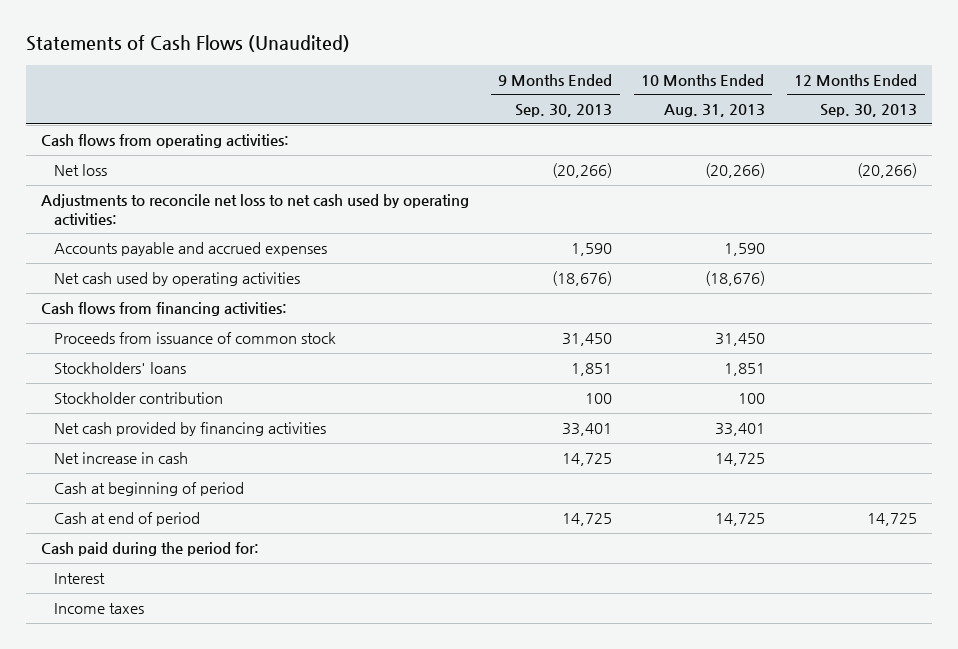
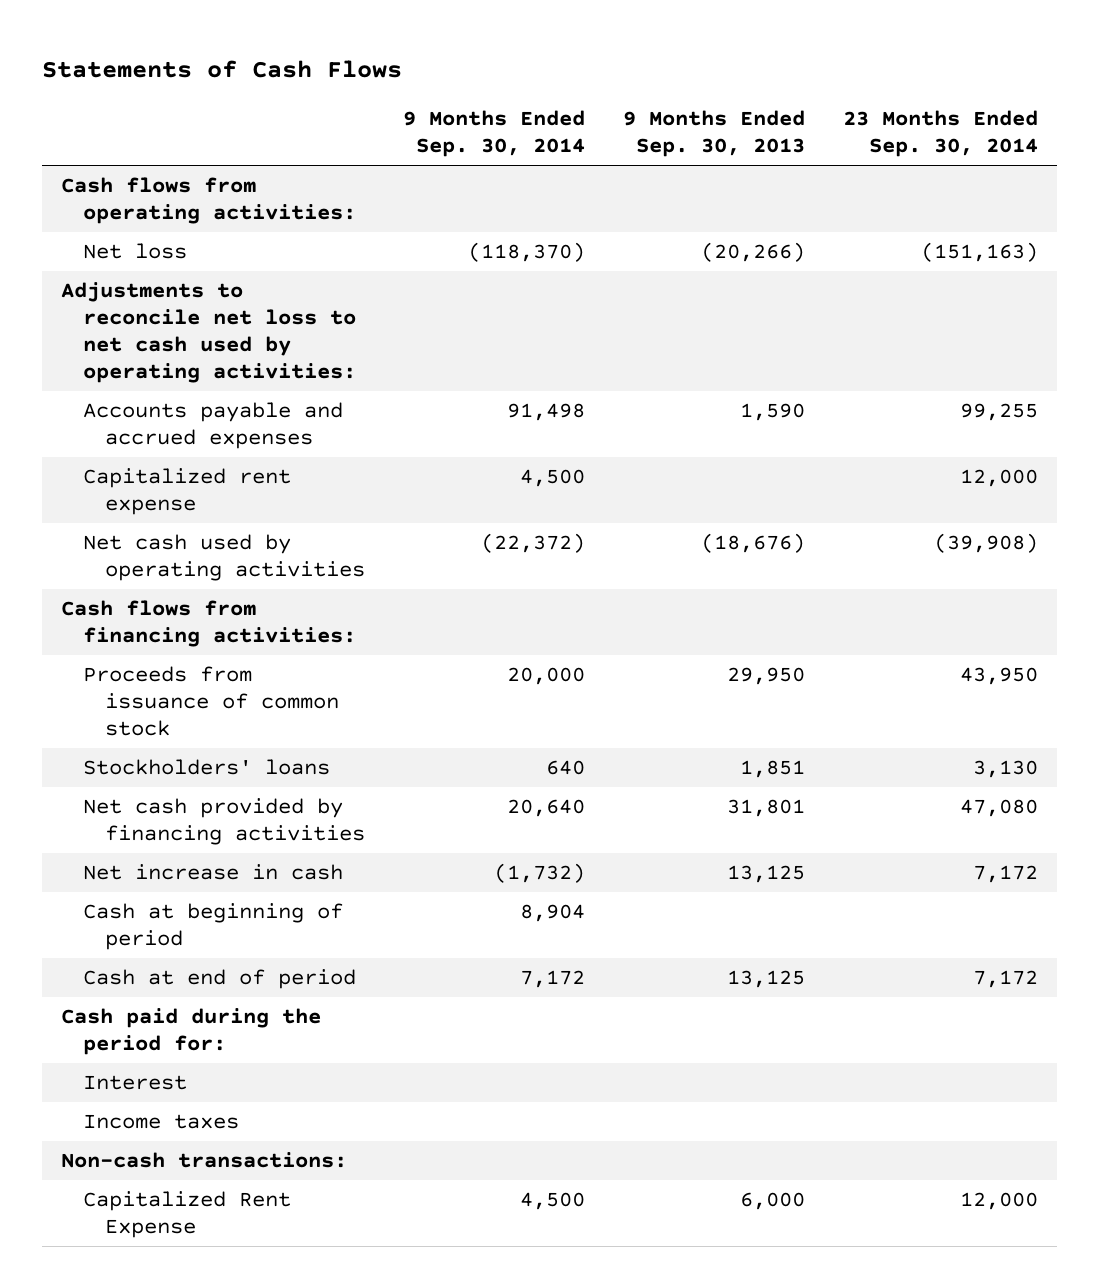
- Statements of Cash Flows (Unaudited)
+ Statements of Cash Flows
- | 9 Months Ended Sep. 30, 2013 | 10 Months Ended Aug. 31, 2013 | 12 Months Ended Sep. 30, 2013
+ | 9 Months Ended Sep. 30, 2014 | 9 Months Ended Sep. 30, 2013 | 23 Months Ended Sep. 30, 2014
+ Capitalized rent expense | 4,500 | | 12,000
- Proceeds from issuance of common stock | 31,450 | 31,450 |
+ Proceeds from issuance of common stock | 20,000 | 29,950 | 43,950
- Stockholder contribution | 100 | 100 |
- Net cash provided by financing activities | 33,401 | 33,401 |
- Net increase in cash | 14,725 | 14,725 |
+ Net cash provided by financing activities | 20,640 | 31,801 | 47,080
+ Net increase in cash | (1,732) | 13,125 | 7,172
- Cash at end of period | 14,725 | 14,725 | 14,725
+ Cash at end of period | 7,172 | 13,125 | 7,172
+ Non-cash transactions:
+ Capitalized Rent Expense | 4,500 | 6,000 | 12,000

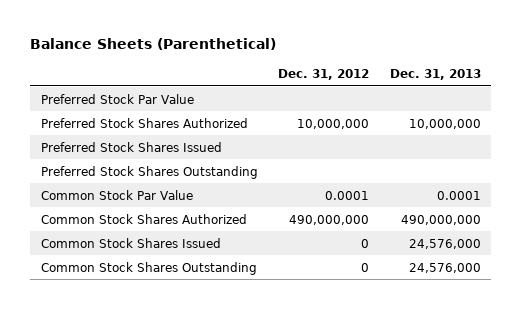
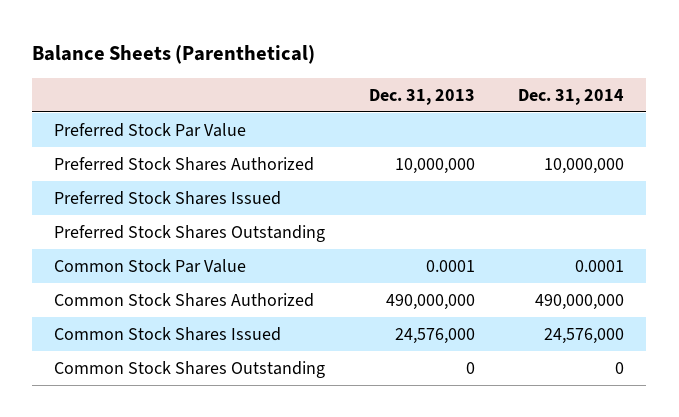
- | Dec. 31, 2012 | Dec. 31, 2013
+ | Dec. 31, 2013 | Dec. 31, 2014
- Common Stock Shares Outstanding | 0 | 24,576,000
+ Common Stock Shares Outstanding | 0 | 0

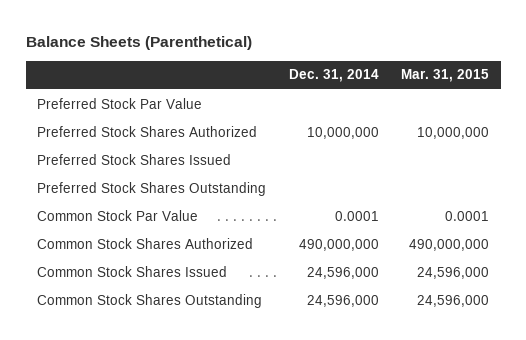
- | Dec. 31, 2013 | Dec. 31, 2014
+ | Dec. 31, 2014 | Mar. 31, 2015
- Common Stock Shares Issued | 24,576,000 | 24,576,000
- Common Stock Shares Outstanding | 0 | 0
+ Common Stock Shares Issued | 24,596,000 | 24,596,000
+ Common Stock Shares Outstanding | 24,596,000 | 24,596,000

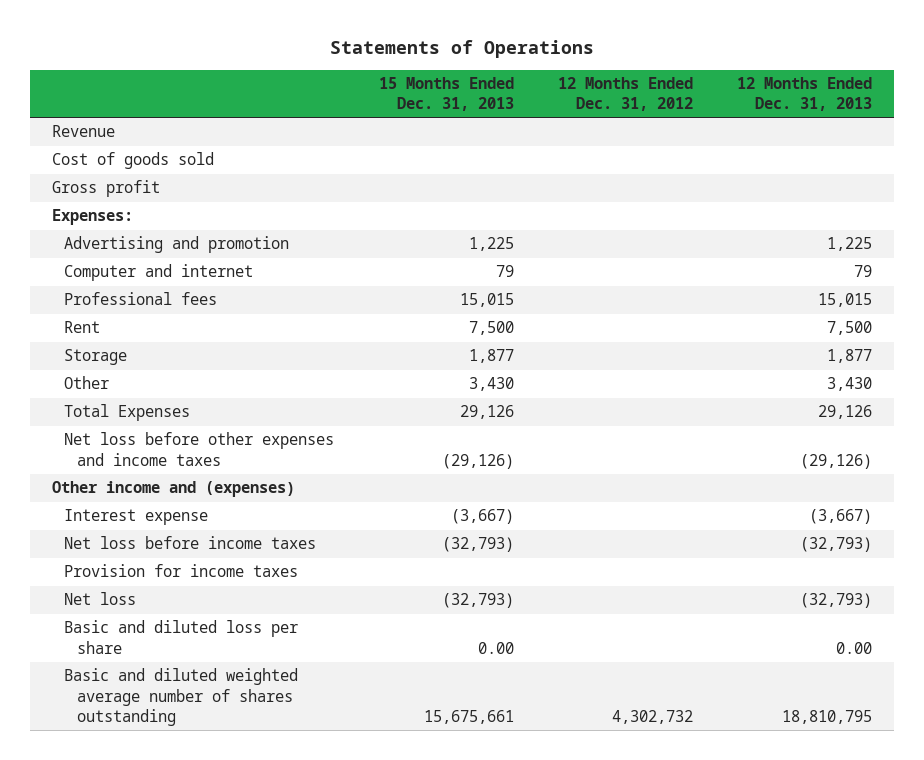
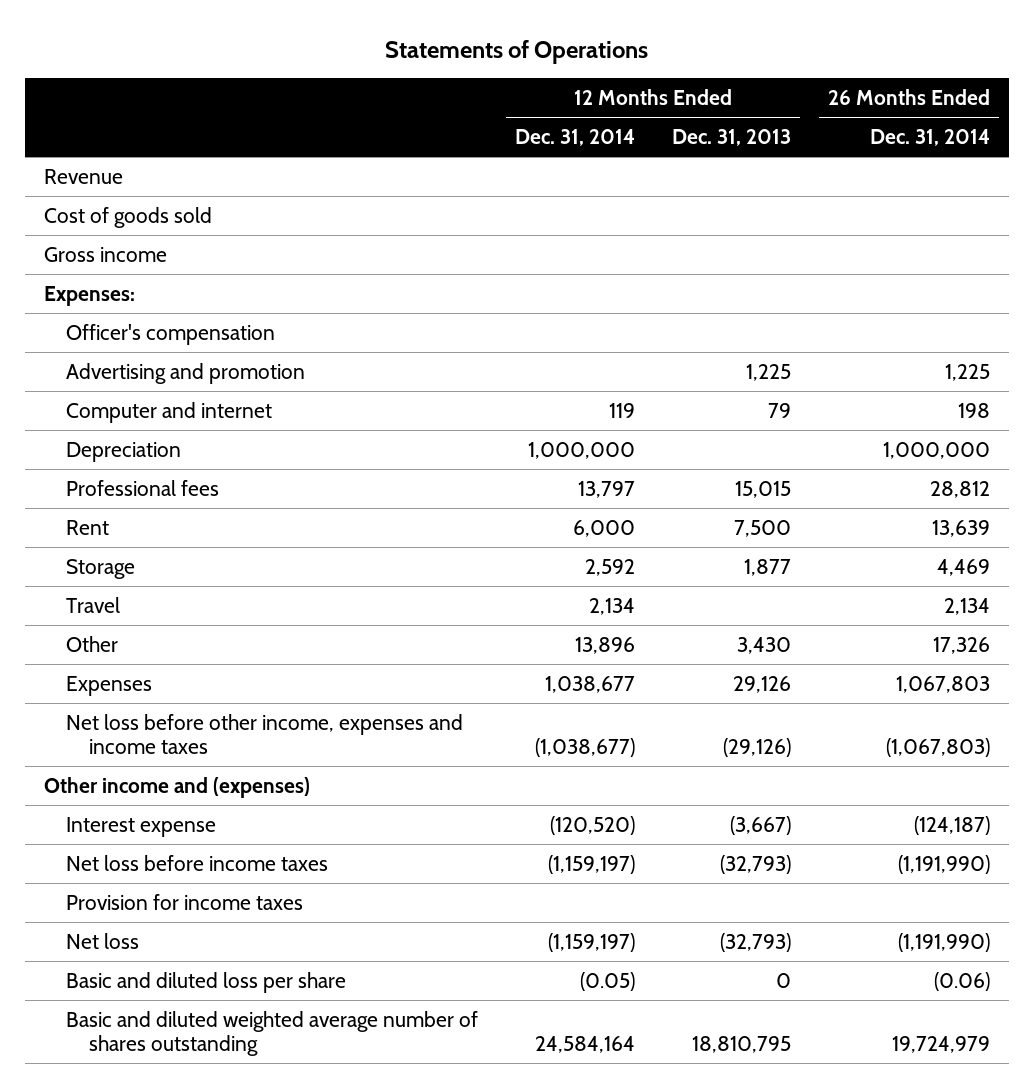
- | 15 Months Ended Dec. 31, 2013 | 12 Months Ended Dec. 31, 2012 | 12 Months Ended Dec. 31, 2013
+ | 12 Months Ended Dec. 31, 2014 | 12 Months Ended Dec. 31, 2013 | 26 Months Ended Dec. 31, 2014
- Gross profit
+ Gross income
+ Officer's compensation
+ Depreciation | 1,000,000 | | 1,000,000
+ Travel | 2,134 | | 2,134
- Total Expenses | 29,126 | | 29,126
- Net loss before other expenses and income taxes | (29,126) | | (29,126)
+ Expenses | 1,038,677 | 29,126 | 1,067,803
+ Net loss before other income, expenses and income taxes | (1,038,677) | (29,126) | (1,067,803)
- Basic and diluted loss per share | 0.00 | | 0.00
+ Basic and diluted loss per share | (0.05) | 0 | (0.06)

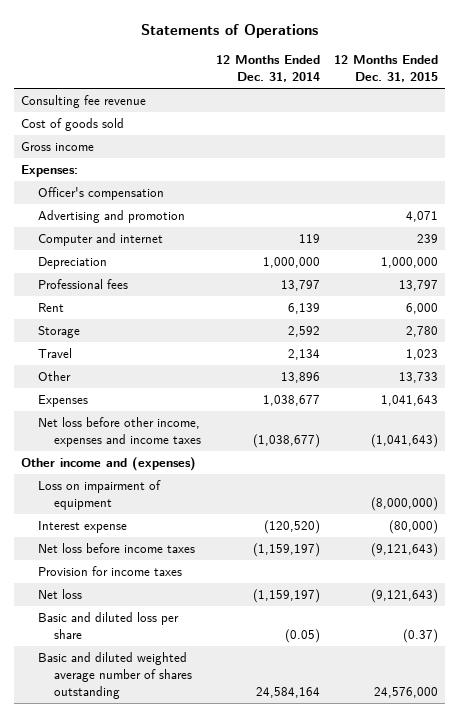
- | 12 Months Ended Dec. 31, 2014 | 12 Months Ended Dec. 31, 2013 | 26 Months Ended Dec. 31, 2014
+ | 12 Months Ended Dec. 31, 2014 | 12 Months Ended Dec. 31, 2015
- Revenue
+ Consulting fee revenue
- Rent | 6,000 | 7,500 | 13,639
+ Rent | 6,139 | 6,000
+ Loss on impairment of equipment | | (8,000,000)

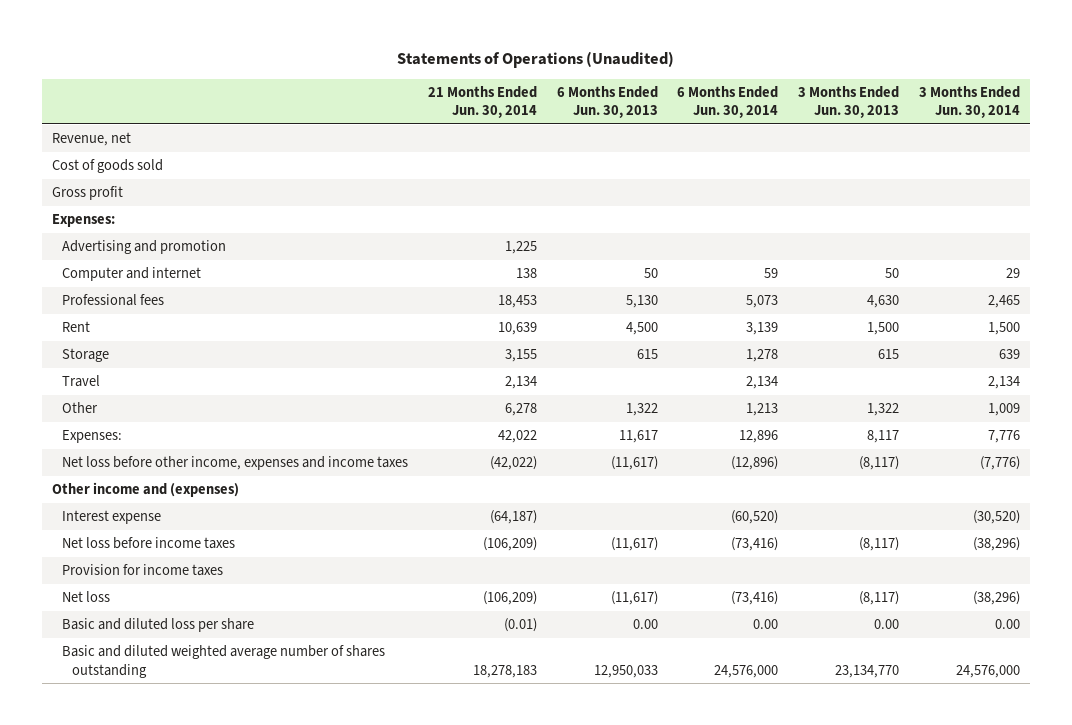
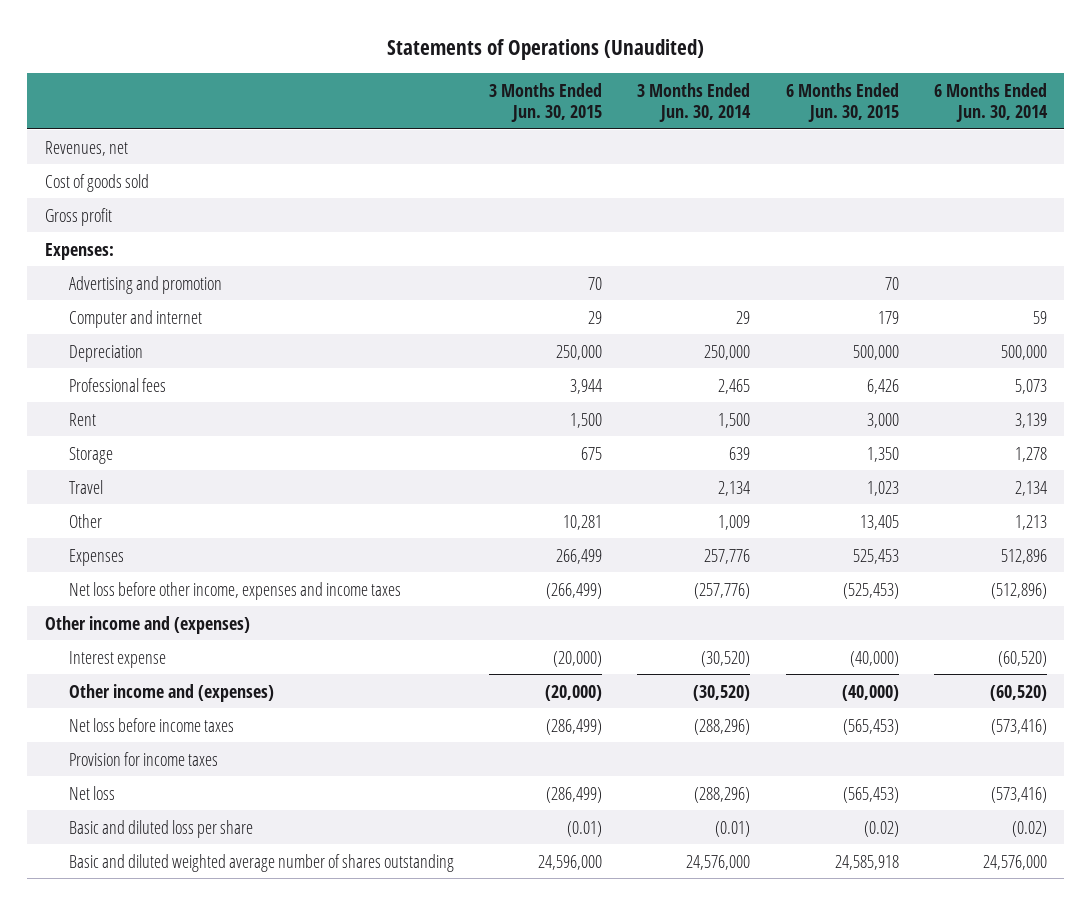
- | 21 Months Ended Jun. 30, 2014 | 6 Months Ended Jun. 30, 2013 | 6 Months Ended Jun. 30, 2014 | 3 Months Ended Jun. 30, 2013 | 3 Months Ended Jun. 30, 2014
+ | 3 Months Ended Jun. 30, 2015 | 3 Months Ended Jun. 30, 2014 | 6 Months Ended Jun. 30, 2015 | 6 Months Ended Jun. 30, 2014
- Revenue, net
+ Revenues, net
+ Depreciation | 250,000 | 250,000 | 500,000 | 500,000
- Expenses: | 42,022 | 11,617 | 12,896 | 8,117 | 7,776
- Net loss before other income, expenses and income taxes | (42,022) | (11,617) | (12,896) | (8,117) | (7,776)
+ Expenses | 266,499 | 257,776 | 525,453 | 512,896
+ Net loss before other income, expenses and income taxes | (266,499) | (257,776) | (525,453) | (512,896)
- Net loss before income taxes | (106,209) | (11,617) | (73,416) | (8,117) | (38,296)
+ Other income and (expenses) | (20,000) | (30,520) | (40,000) | (60,520)
+ Net loss before income taxes | (286,499) | (288,296) | (565,453) | (573,416)
- Net loss | (106,209) | (11,617) | (73,416) | (8,117) | (38,296)
- Basic and diluted loss per share | (0.01) | 0.00 | 0.00 | 0.00 | 0.00
+ Net loss | (286,499) | (288,296) | (565,453) | (573,416)
+ Basic and diluted loss per share | (0.01) | (0.01) | (0.02) | (0.02)

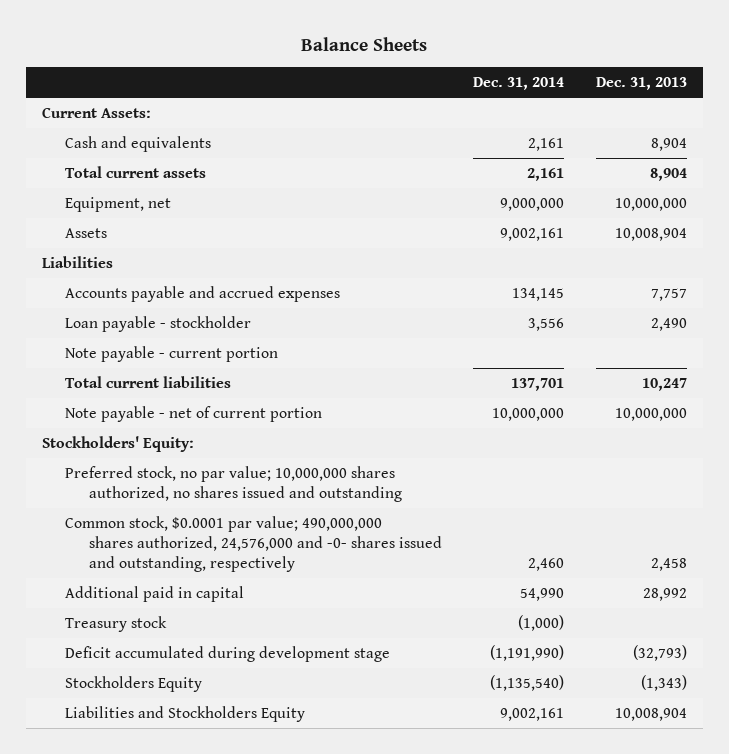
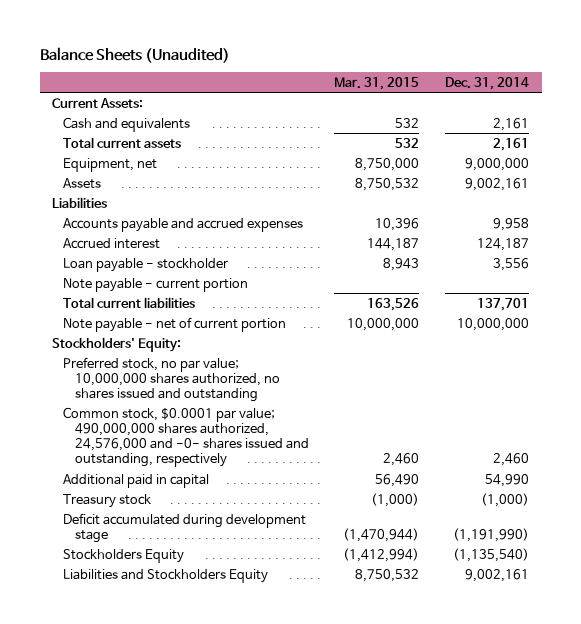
- Balance Sheets
+ Balance Sheets (Unaudited)
- | Dec. 31, 2014 | Dec. 31, 2013
+ | Mar. 31, 2015 | Dec. 31, 2014
- Accounts payable and accrued expenses | 134,145 | 7,757
+ Accounts payable and accrued expenses | 10,396 | 9,958
+ Accrued interest | 144,187 | 124,187

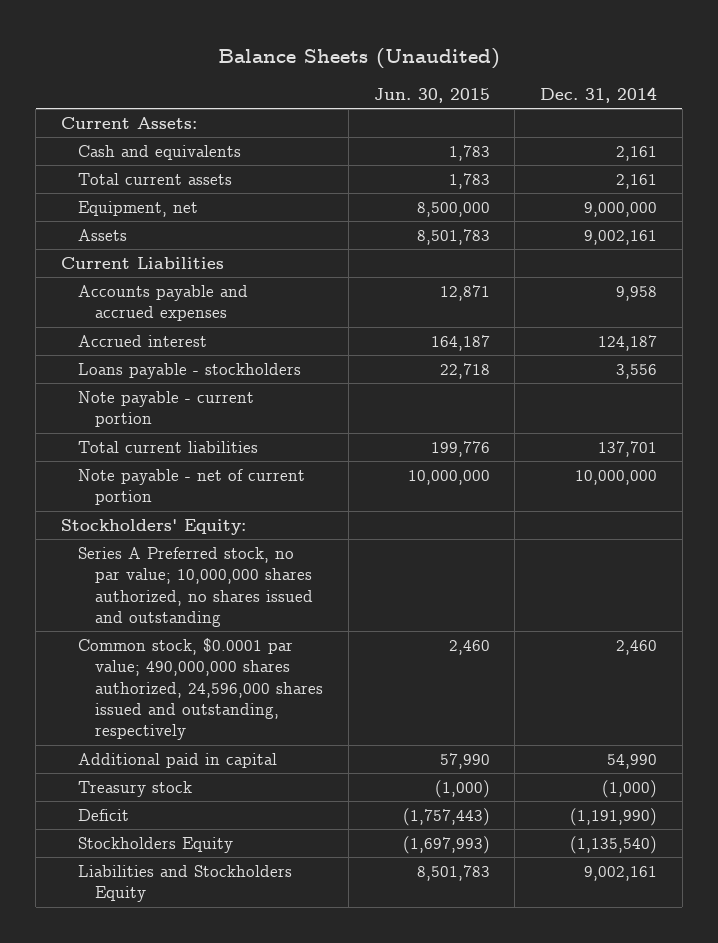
- | Mar. 31, 2015 | Dec. 31, 2014
+ | Jun. 30, 2015 | Dec. 31, 2014
- Liabilities
+ Current Liabilities
- Loan payable - stockholder | 8,943 | 3,556
+ Loans payable - stockholders | 22,718 | 3,556
- Preferred stock, no par value; 10,000,000 shares authorized, no shares issued and outstanding
- Common stock, $0.0001 par value; 490,000,000 shares authorized, 24,576,000 and -0- shares issued and outstanding, respectively | 2,460 | 2,460
+ Series A Preferred stock, no par value; 10,000,000 shares authorized, no shares issued and outstanding
+ Common stock, $0.0001 par value; 490,000,000 shares authorized, 24,596,000 shares issued and outstanding, respectively | 2,460 | 2,460
- Deficit accumulated during development stage | (1,470,944) | (1,191,990)
+ Deficit | (1,757,443) | (1,191,990)

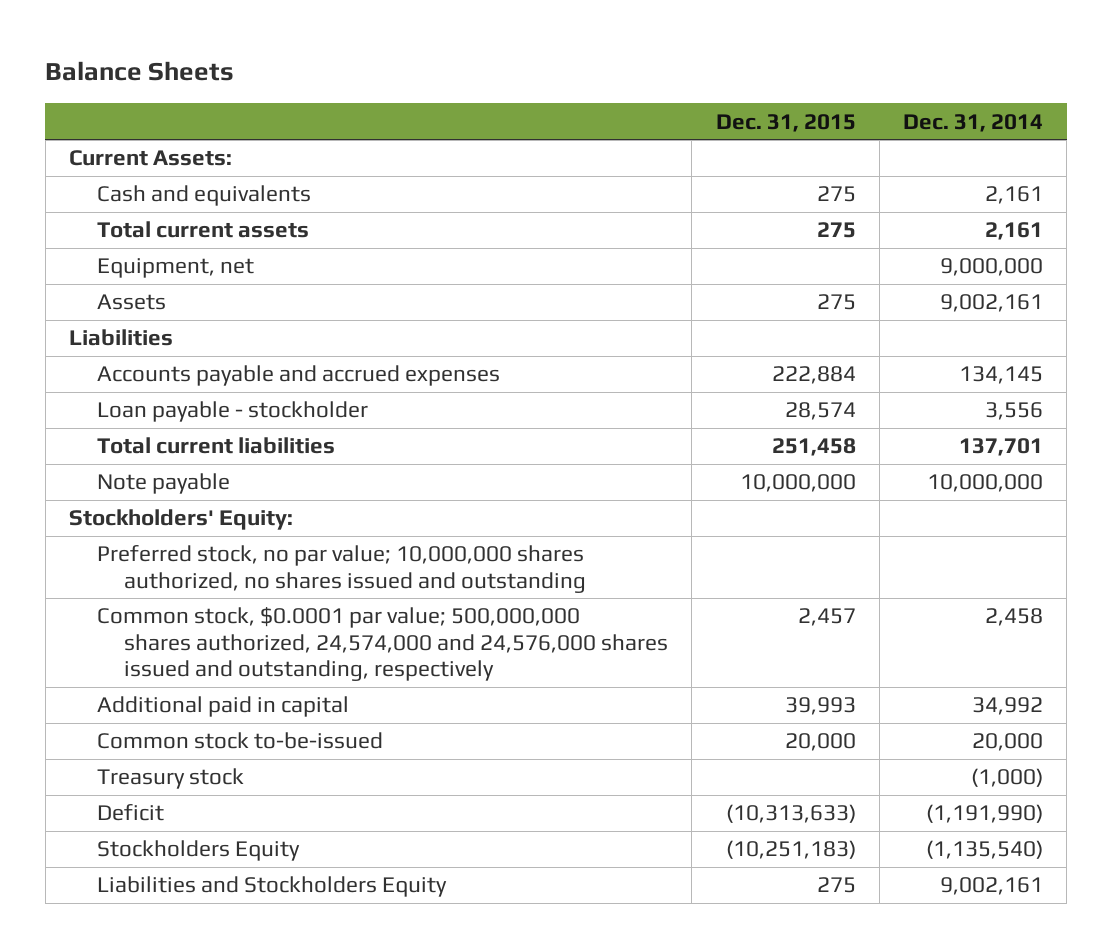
- Balance Sheets (Unaudited)
+ Balance Sheets
- | Jun. 30, 2015 | Dec. 31, 2014
+ | Dec. 31, 2015 | Dec. 31, 2014
- Current Liabilities
- Accounts payable and accrued expenses | 12,871 | 9,958
- Accrued interest | 164,187 | 124,187
- Loans payable - stockholders | 22,718 | 3,556
- Note payable - current portion
+ Liabilities
+ Accounts payable and accrued expenses | 222,884 | 134,145
+ Loan payable - stockholder | 28,574 | 3,556
- Note payable - net of current portion | 10,000,000 | 10,000,000
+ Note payable | 10,000,000 | 10,000,000
- Series A Preferred stock, no par value; 10,000,000 shares authorized, no shares issued and outstanding
- Common stock, $0.0001 par value; 490,000,000 shares authorized, 24,596,000 shares issued and outstanding, respectively | 2,460 | 2,460
- Additional paid in capital | 57,990 | 54,990
+ Preferred stock, no par value; 10,000,000 shares authorized, no shares issued and outstanding
+ Common stock, $0.0001 par value; 500,000,000 shares authorized, 24,574,000 and 24,576,000 shares issued and outstanding, respectively | 2,457 | 2,458
+ Additional paid in capital | 39,993 | 34,992
+ Common stock to-be-issued | 20,000 | 20,000

